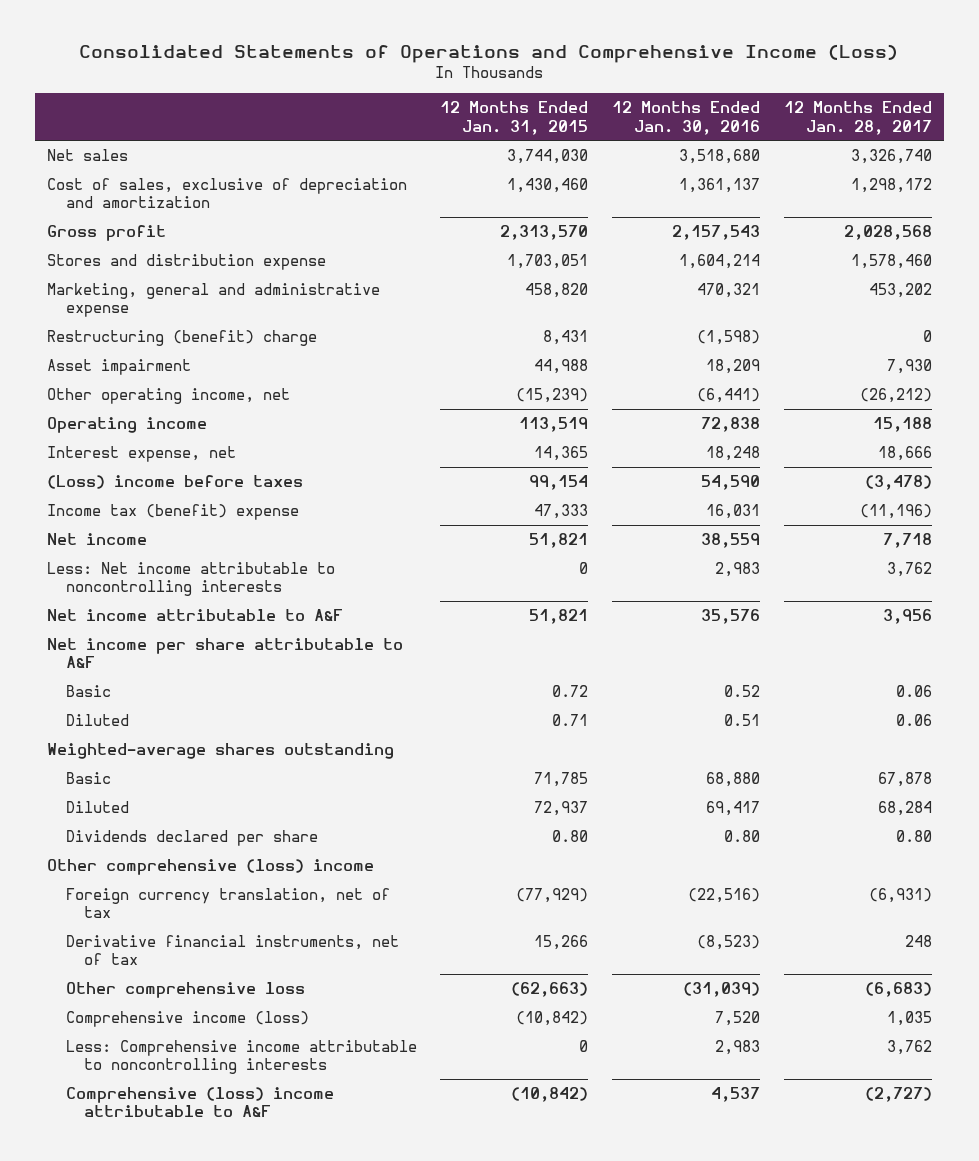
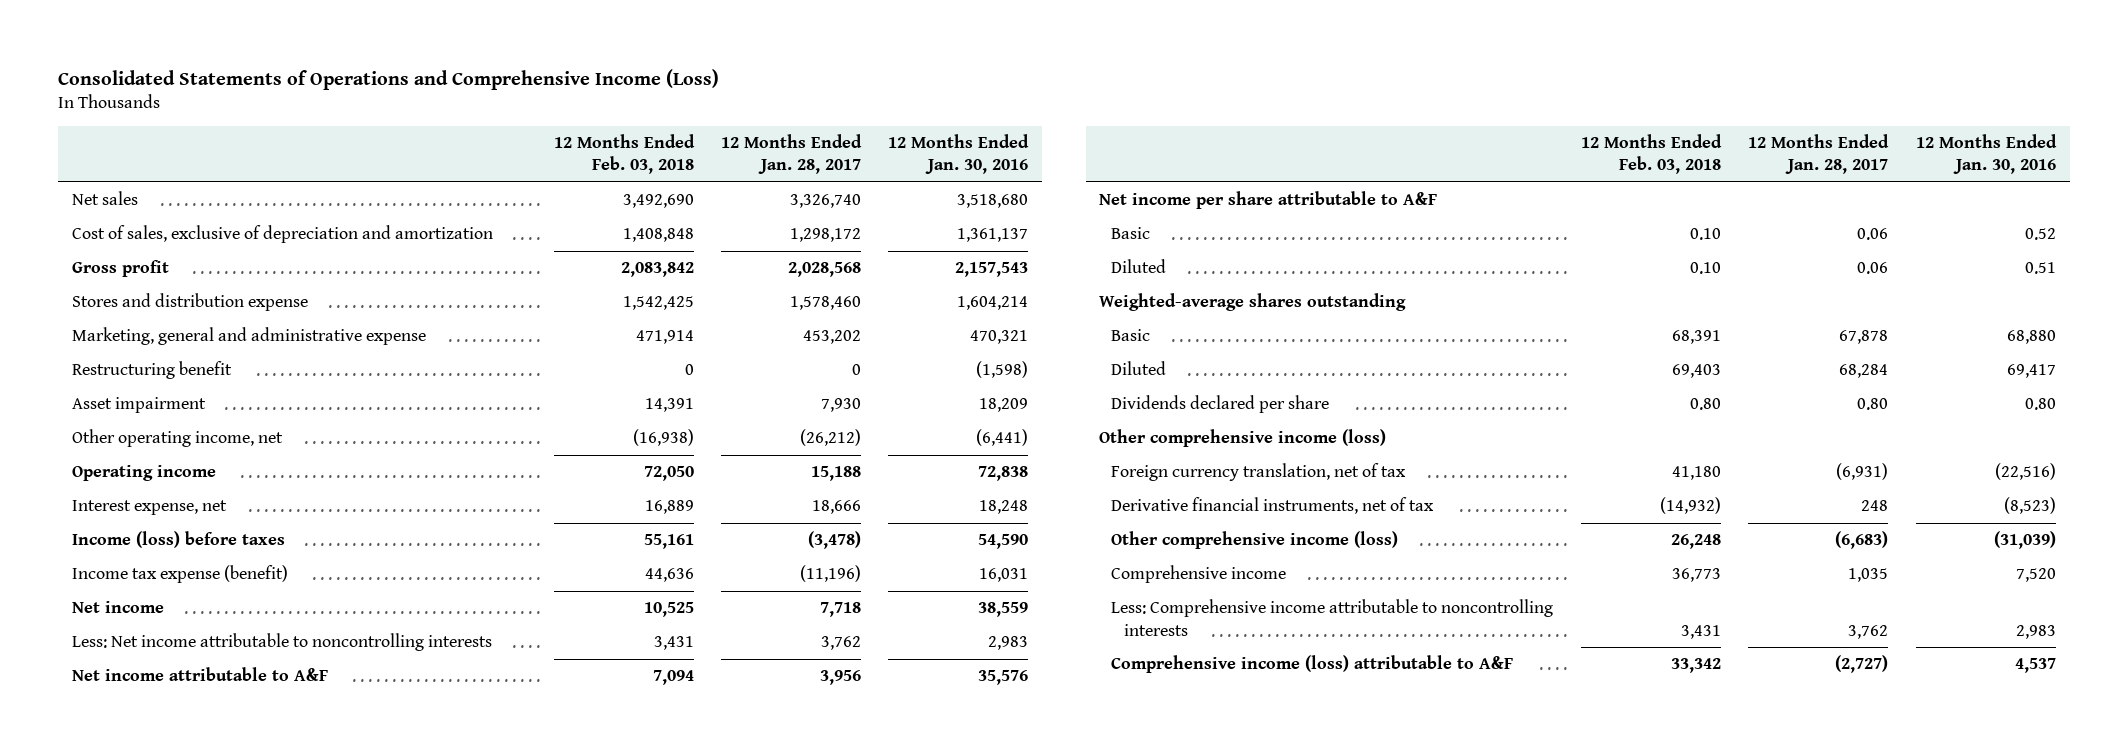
- | 12 Months Ended Jan. 31, 2015 | 12 Months Ended Jan. 30, 2016 | 12 Months Ended Jan. 28, 2017
+ | 12 Months Ended Feb. 03, 2018 | 12 Months Ended Jan. 28, 2017 | 12 Months Ended Jan. 30, 2016
- Restructuring (benefit) charge | 8,431 | (1,598) | 0
+ Restructuring benefit | 0 | 0 | (1,598)
- (Loss) income before taxes | 99,154 | 54,590 | (3,478)
- Income tax (benefit) expense | 47,333 | 16,031 | (11,196)
+ Income (loss) before taxes | 55,161 | (3,478) | 54,590
+ Income tax expense (benefit) | 44,636 | (11,196) | 16,031
- Other comprehensive (loss) income
+ Other comprehensive income (loss)
- Other comprehensive loss | (62,663) | (31,039) | (6,683)
- Comprehensive income (loss) | (10,842) | 7,520 | 1,035
+ Other comprehensive income (loss) | 26,248 | (6,683) | (31,039)
+ Comprehensive income | 36,773 | 1,035 | 7,520
- Comprehensive (loss) income attributable to A&F | (10,842) | 4,537 | (2,727)
+ Comprehensive income (loss) attributable to A&F | 33,342 | (2,727) | 4,537

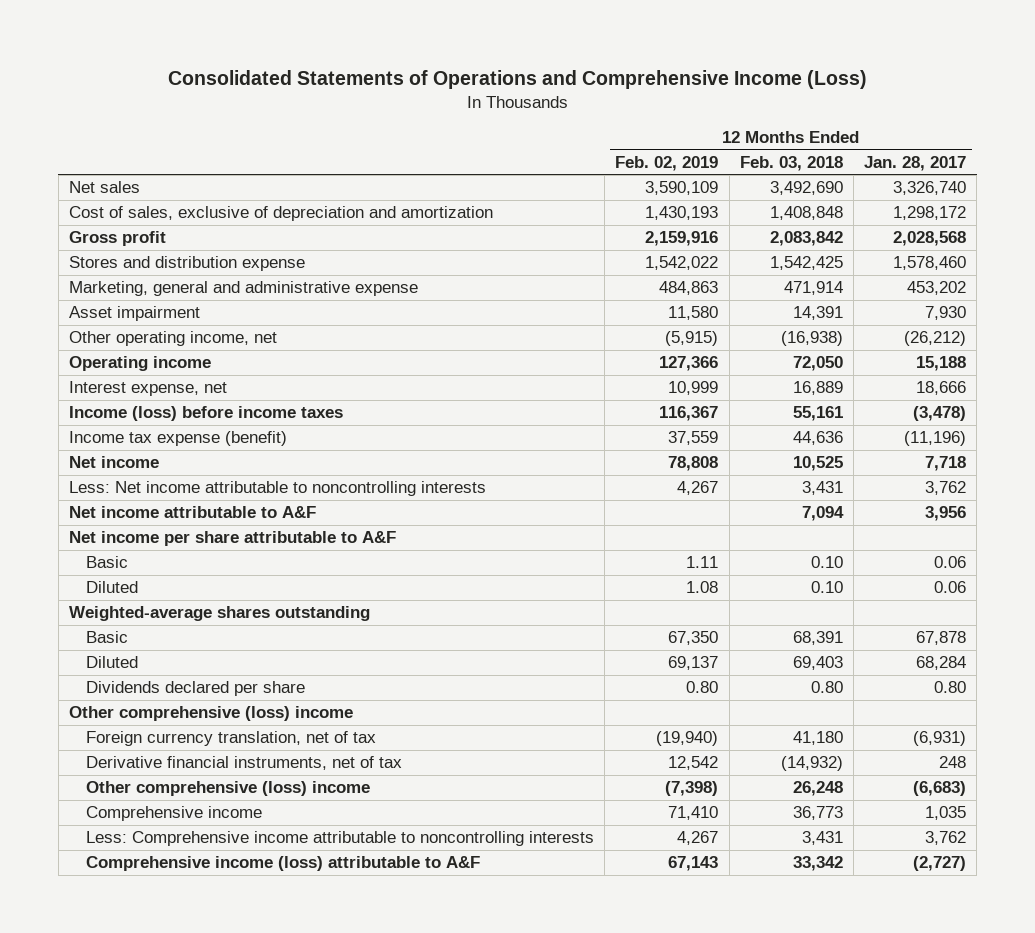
- | 12 Months Ended Feb. 03, 2018 | 12 Months Ended Jan. 28, 2017 | 12 Months Ended Jan. 30, 2016
+ | 12 Months Ended Feb. 02, 2019 | 12 Months Ended Feb. 03, 2018 | 12 Months Ended Jan. 28, 2017
- Restructuring benefit | 0 | 0 | (1,598)
- Income (loss) before taxes | 55,161 | (3,478) | 54,590
+ Income (loss) before income taxes | 116,367 | 55,161 | (3,478)
- Other comprehensive income (loss)
+ Other comprehensive (loss) income
- Other comprehensive income (loss) | 26,248 | (6,683) | (31,039)
+ Other comprehensive (loss) income | (7,398) | 26,248 | (6,683)

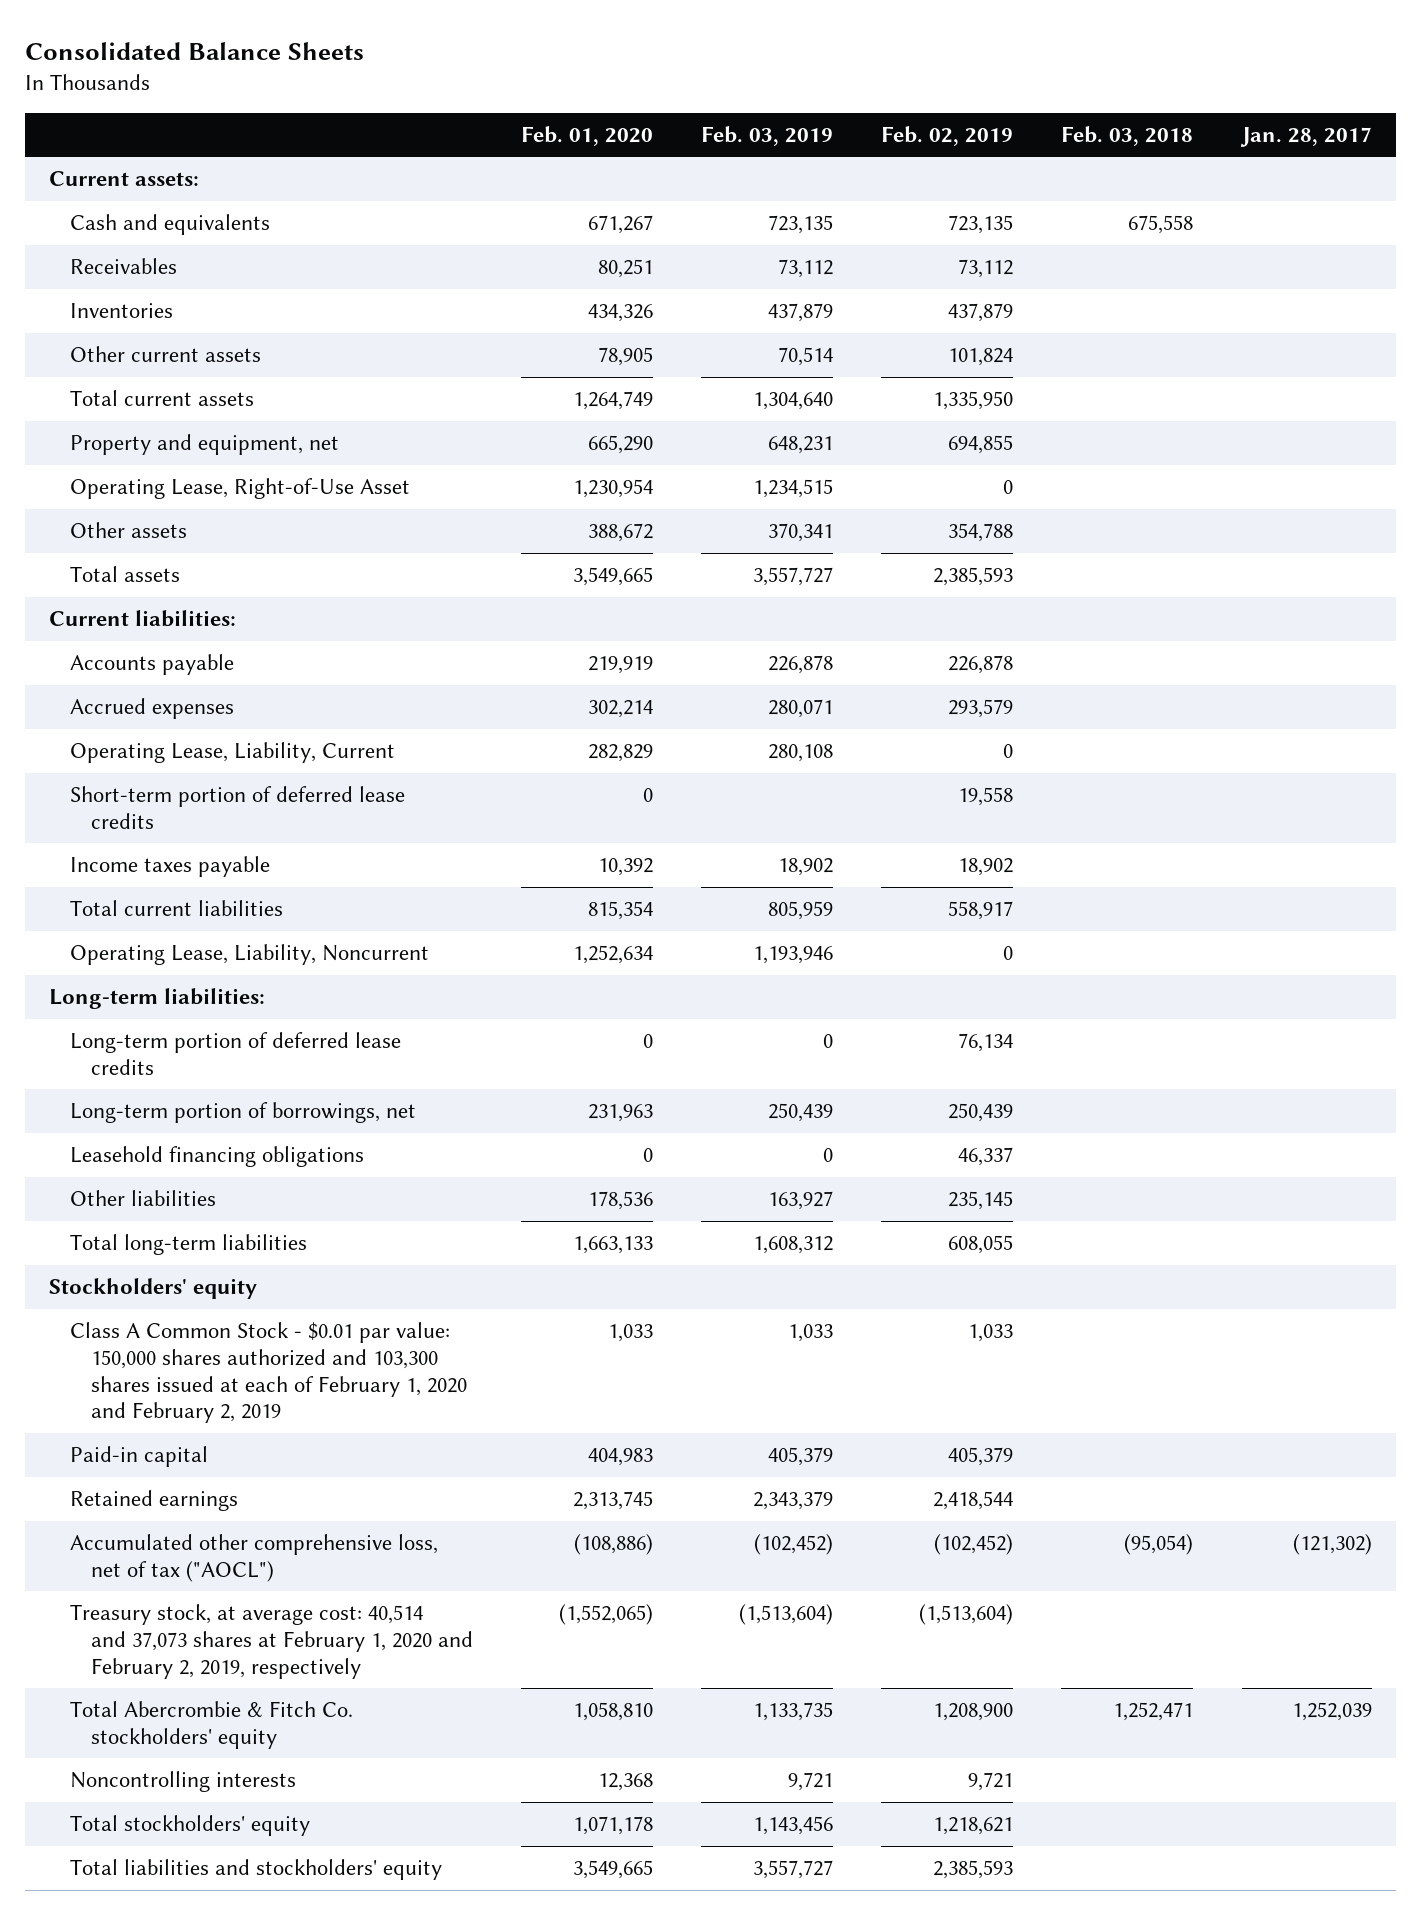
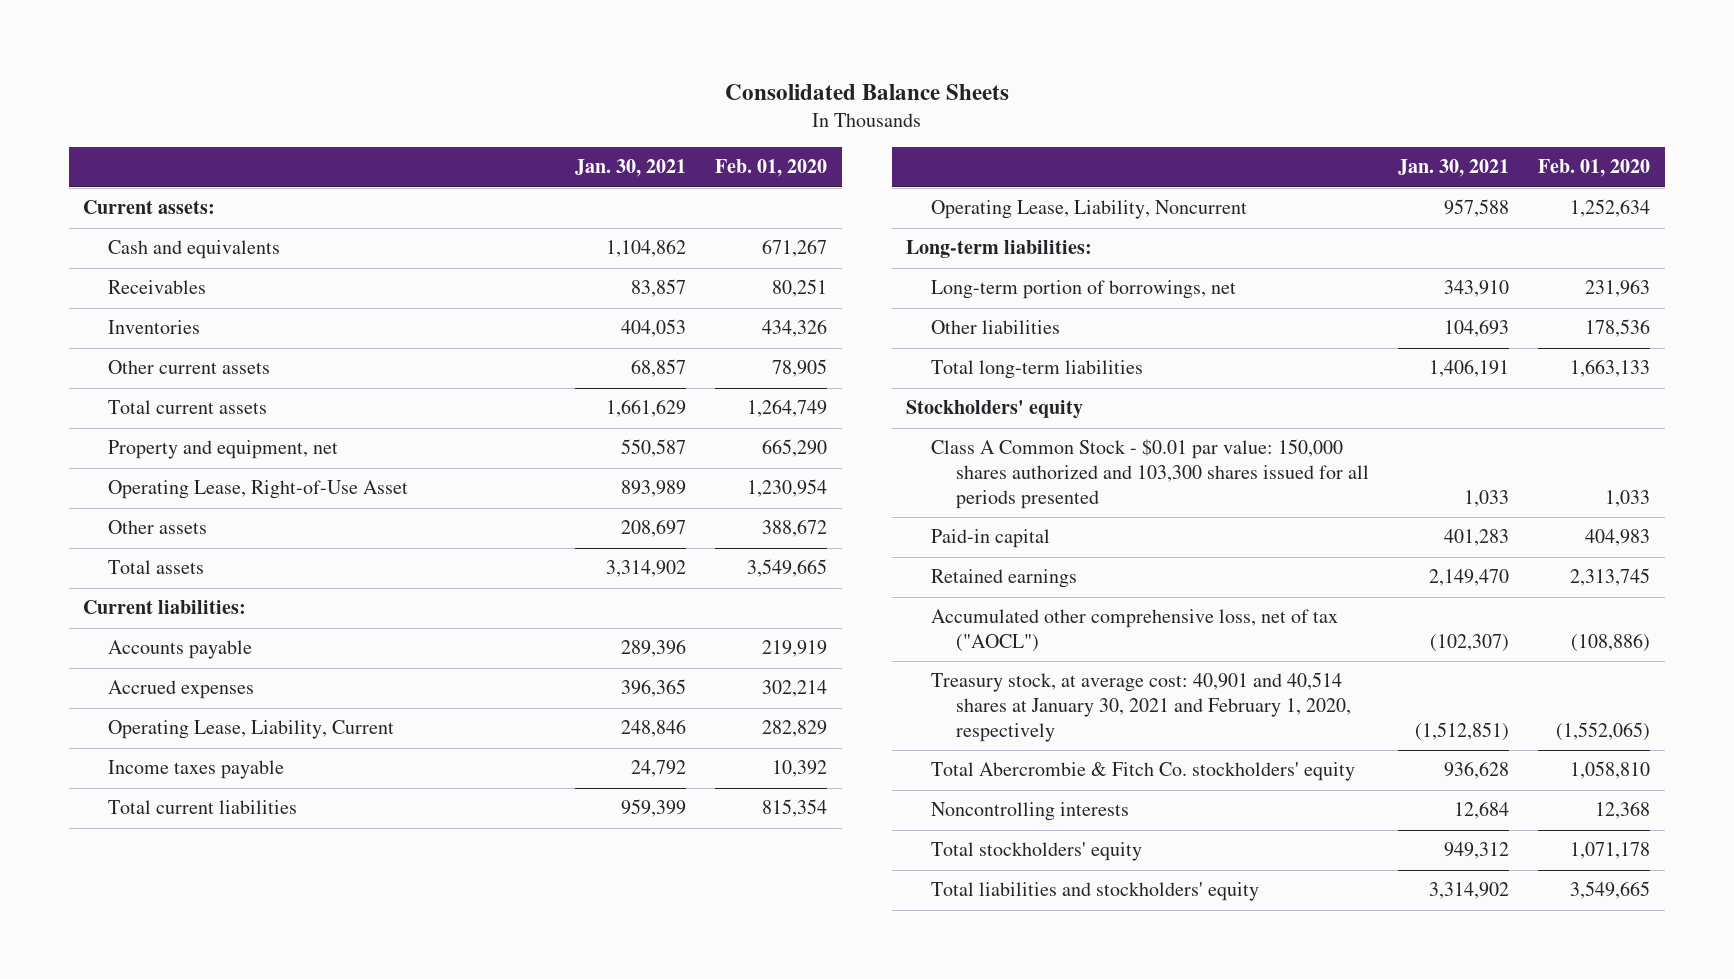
- | Feb. 01, 2020 | Feb. 03, 2019 | Feb. 02, 2019 | Feb. 03, 2018 | Jan. 28, 2017
+ | Jan. 30, 2021 | Feb. 01, 2020
- Short-term portion of deferred lease credits | 0 | | 19,558 | |
- Long-term portion of deferred lease credits | 0 | 0 | 76,134 | |
- Leasehold financing obligations | 0 | 0 | 46,337 | |
- Class A Common Stock - $0.01 par value: 150,000 shares authorized and 103,300 shares issued at each of February 1, 2020 and February 2, 2019 | 1,033 | 1,033 | 1,033 | |
+ Class A Common Stock - $0.01 par value: 150,000 shares authorized and 103,300 shares issued for all periods presented | 1,033 | 1,033
- Treasury stock, at average cost: 40,514 and 37,073 shares at February 1, 2020 and February 2, 2019, respectively | (1,552,065) | (1,513,604) | (1,513,604) | |
+ Treasury stock, at average cost: 40,901 and 40,514 shares at January 30, 2021 and February 1, 2020, respectively | (1,512,851) | (1,552,065)

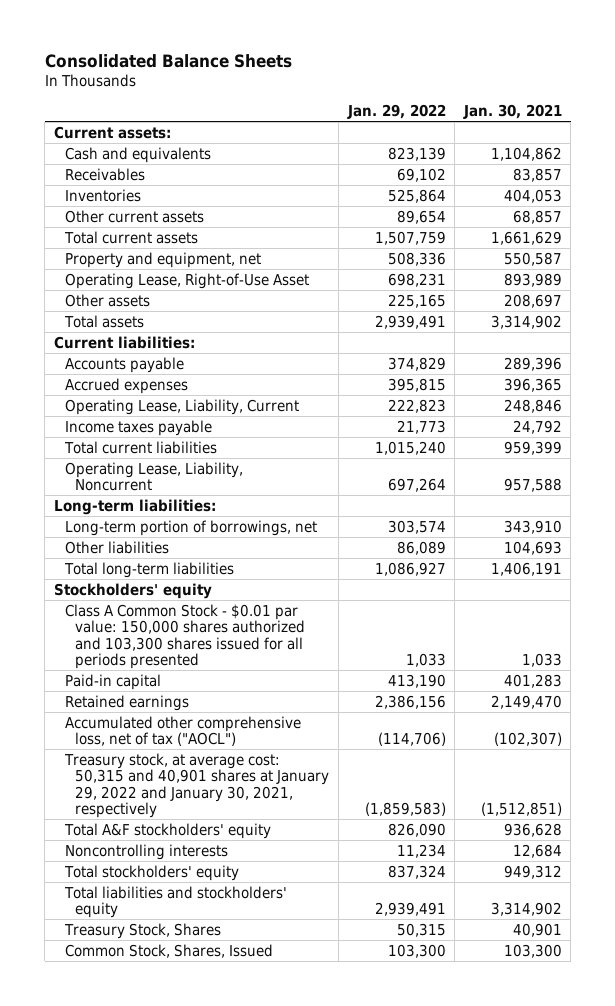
- | Jan. 30, 2021 | Feb. 01, 2020
+ | Jan. 29, 2022 | Jan. 30, 2021
- Treasury stock, at average cost: 40,901 and 40,514 shares at January 30, 2021 and February 1, 2020, respectively | (1,512,851) | (1,552,065)
- Total Abercrombie & Fitch Co. stockholders' equity | 936,628 | 1,058,810
+ Treasury stock, at average cost: 50,315 and 40,901 shares at January 29, 2022 and January 30, 2021, respectively | (1,859,583) | (1,512,851)
+ Total A&F stockholders' equity | 826,090 | 936,628
+ Treasury Stock, Shares | 50,315 | 40,901
+ Common Stock, Shares, Issued | 103,300 | 103,300

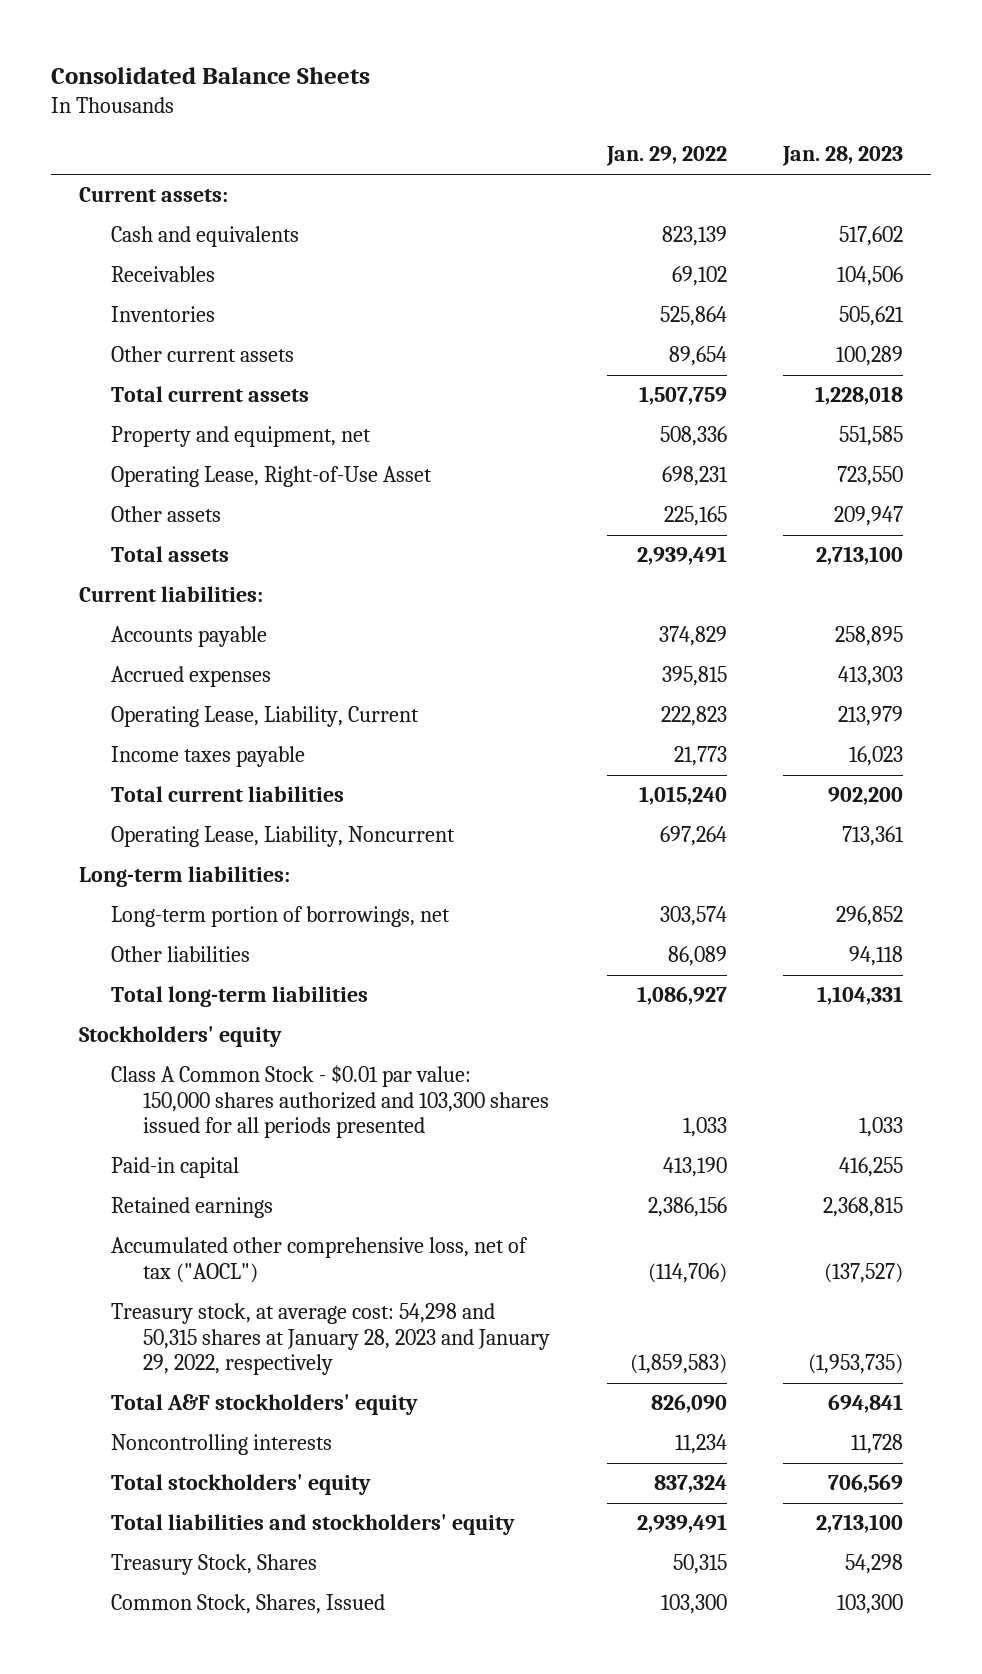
- | Jan. 29, 2022 | Jan. 30, 2021
+ | Jan. 29, 2022 | Jan. 28, 2023
- Treasury stock, at average cost: 50,315 and 40,901 shares at January 29, 2022 and January 30, 2021, respectively | (1,859,583) | (1,512,851)
+ Treasury stock, at average cost: 54,298 and 50,315 shares at January 28, 2023 and January 29, 2022, respectively | (1,859,583) | (1,953,735)

